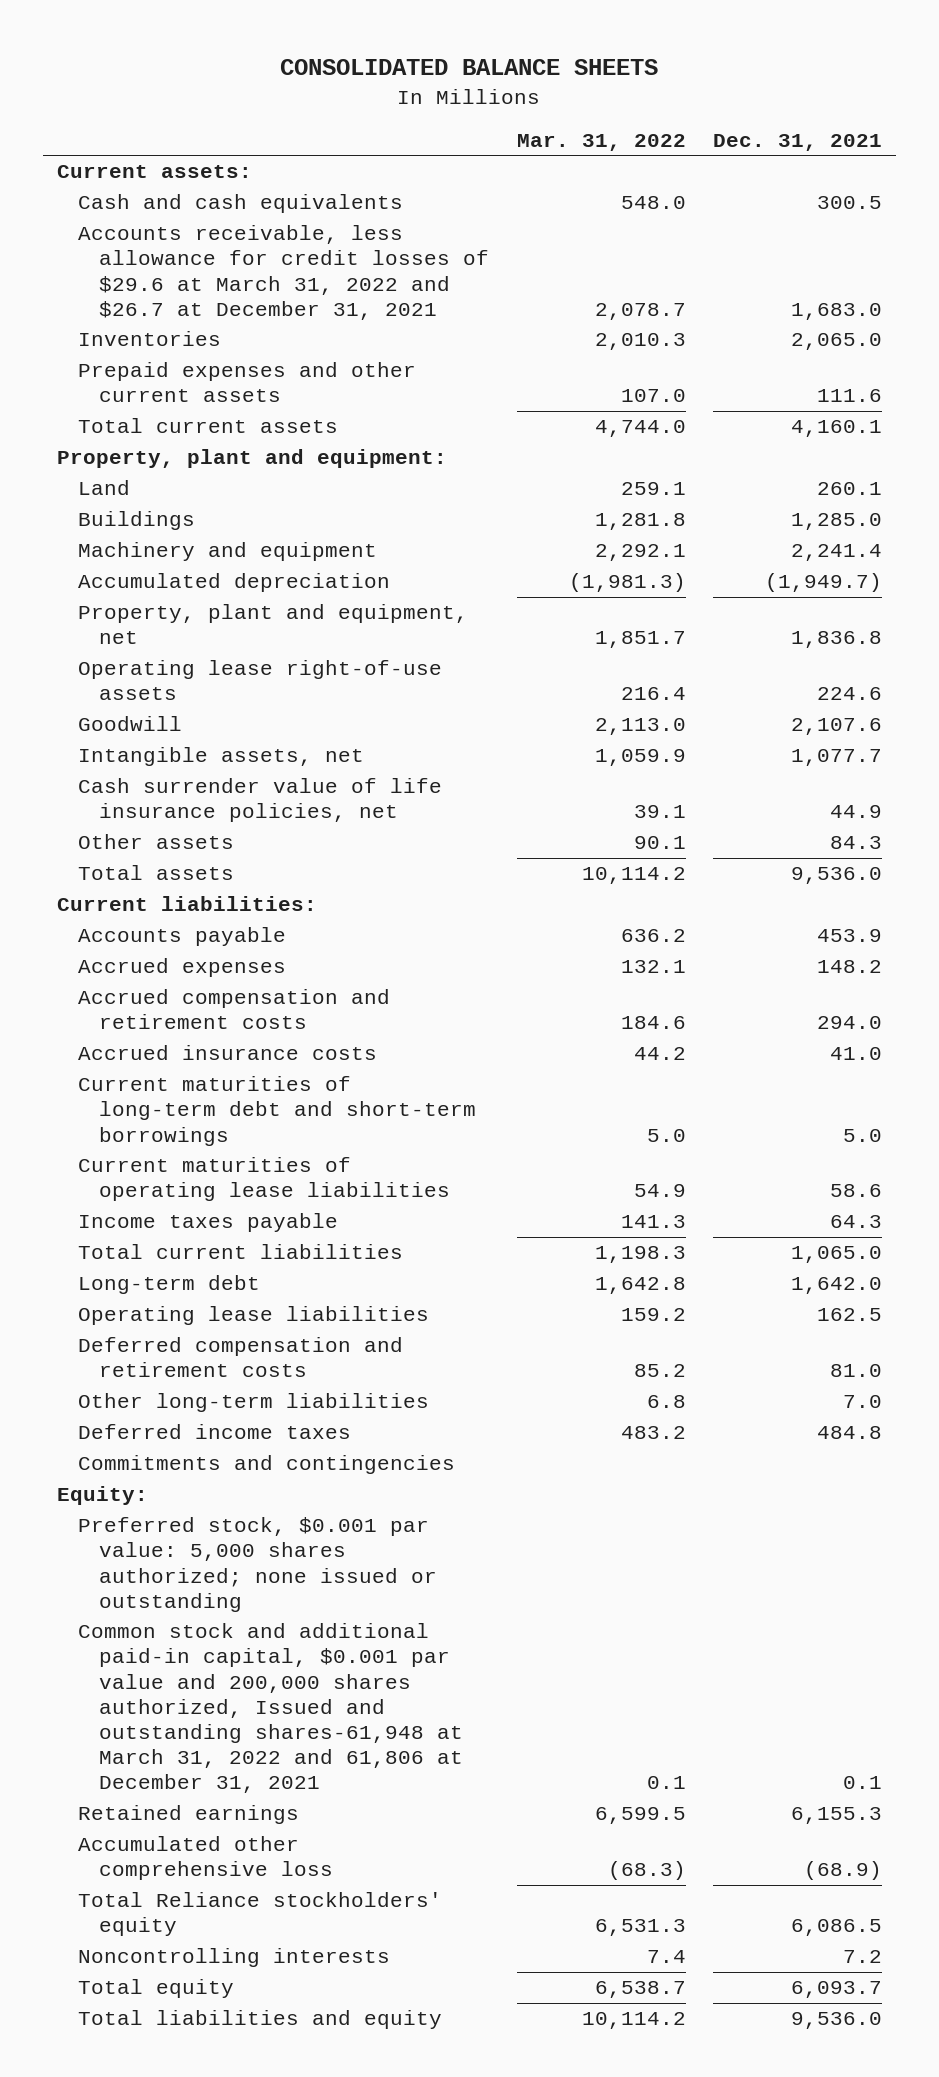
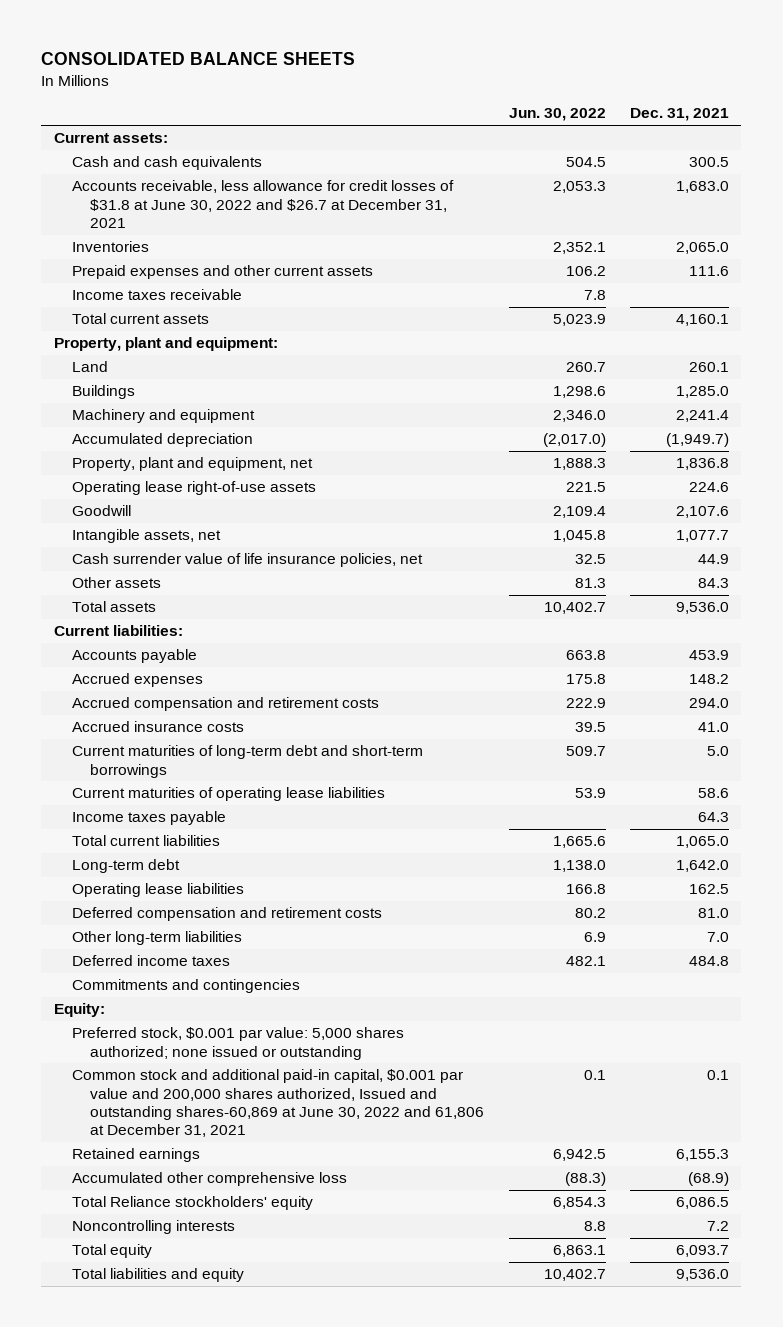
- | Mar. 31, 2022 | Dec. 31, 2021
+ | Jun. 30, 2022 | Dec. 31, 2021
- Accounts receivable, less allowance for credit losses of $29.6 at March 31, 2022 and $26.7 at December 31, 2021 | 2,078.7 | 1,683.0
+ Accounts receivable, less allowance for credit losses of $31.8 at June 30, 2022 and $26.7 at December 31, 2021 | 2,053.3 | 1,683.0
+ Income taxes receivable | 7.8 |
- Common stock and additional paid-in capital, $0.001 par value and 200,000 shares authorized, Issued and outstanding shares-61,948 at March 31, 2022 and 61,806 at December 31, 2021 | 0.1 | 0.1
+ Common stock and additional paid-in capital, $0.001 par value and 200,000 shares authorized, Issued and outstanding shares-60,869 at June 30, 2022 and 61,806 at December 31, 2021 | 0.1 | 0.1

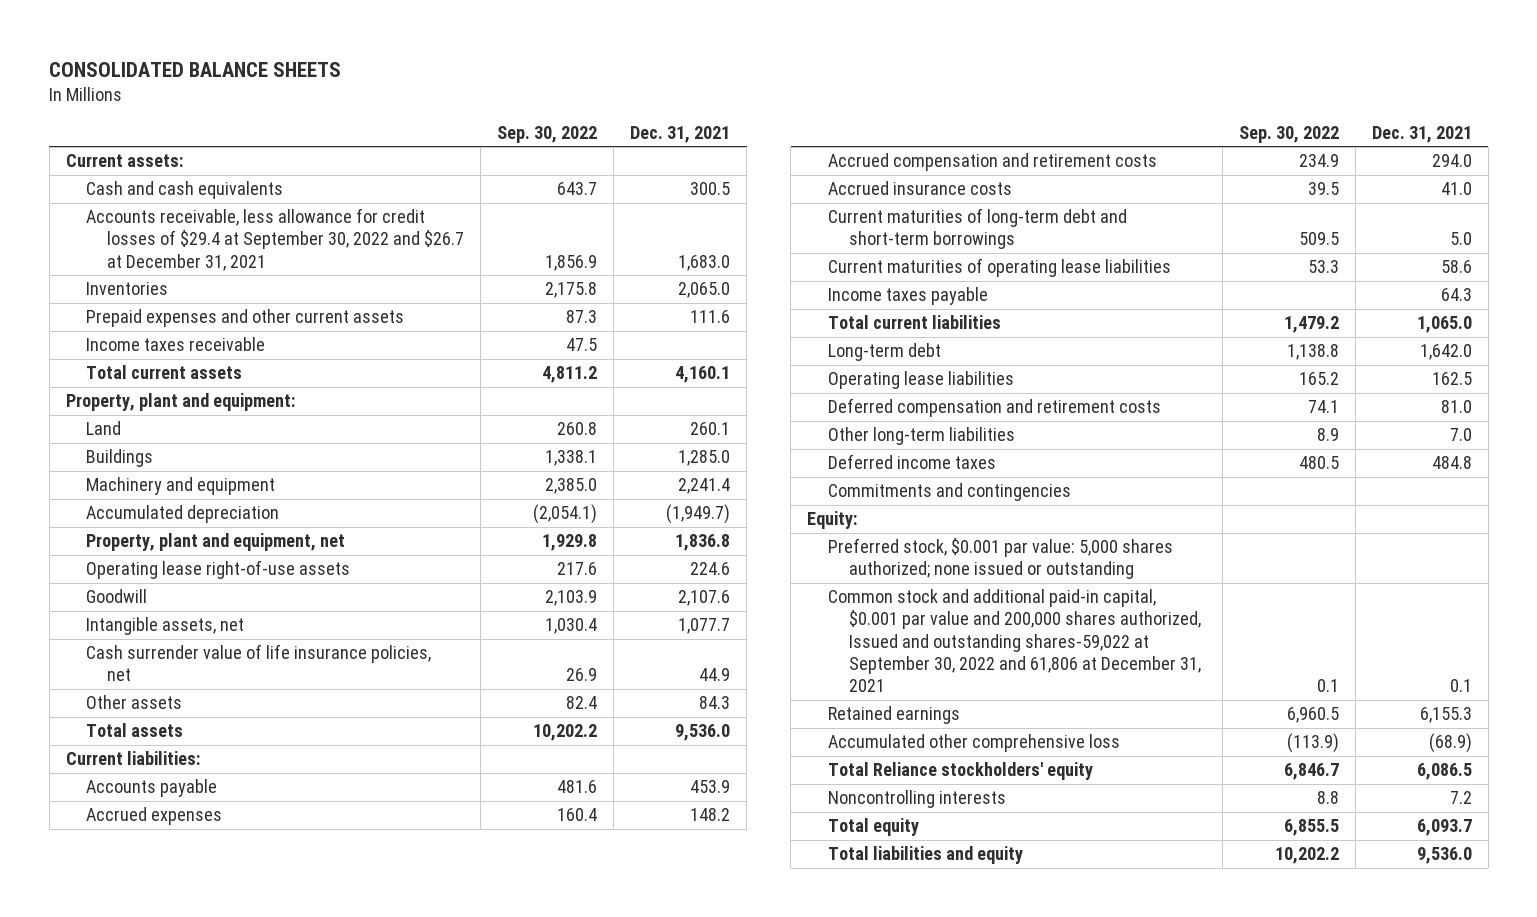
- | Jun. 30, 2022 | Dec. 31, 2021
+ | Sep. 30, 2022 | Dec. 31, 2021
- Accounts receivable, less allowance for credit losses of $31.8 at June 30, 2022 and $26.7 at December 31, 2021 | 2,053.3 | 1,683.0
+ Accounts receivable, less allowance for credit losses of $29.4 at September 30, 2022 and $26.7 at December 31, 2021 | 1,856.9 | 1,683.0
- Common stock and additional paid-in capital, $0.001 par value and 200,000 shares authorized, Issued and outstanding shares-60,869 at June 30, 2022 and 61,806 at December 31, 2021 | 0.1 | 0.1
+ Common stock and additional paid-in capital, $0.001 par value and 200,000 shares authorized, Issued and outstanding shares-59,022 at September 30, 2022 and 61,806 at December 31, 2021 | 0.1 | 0.1

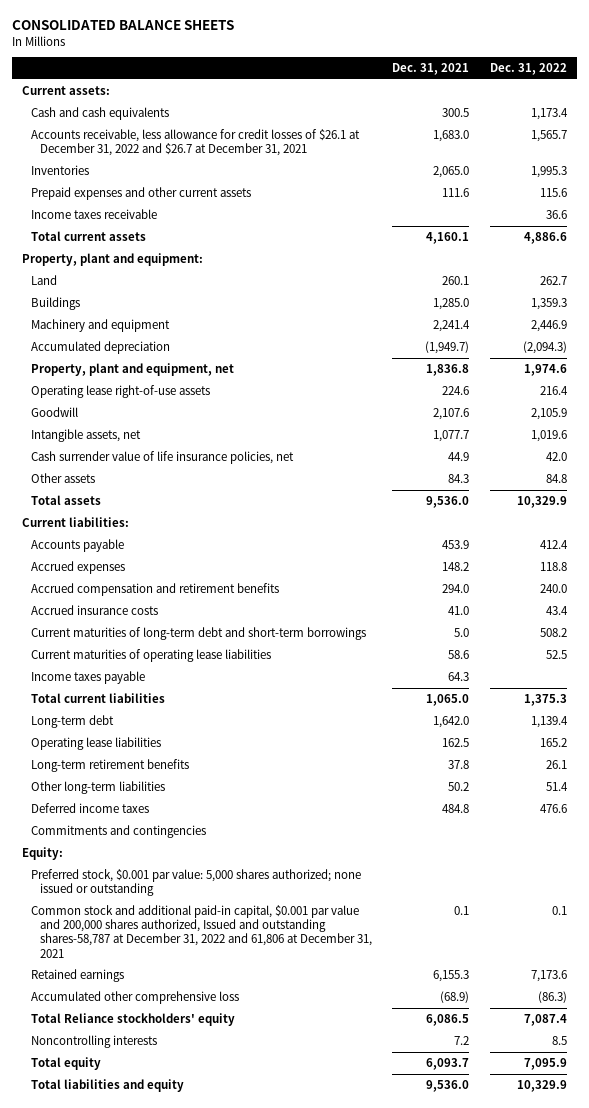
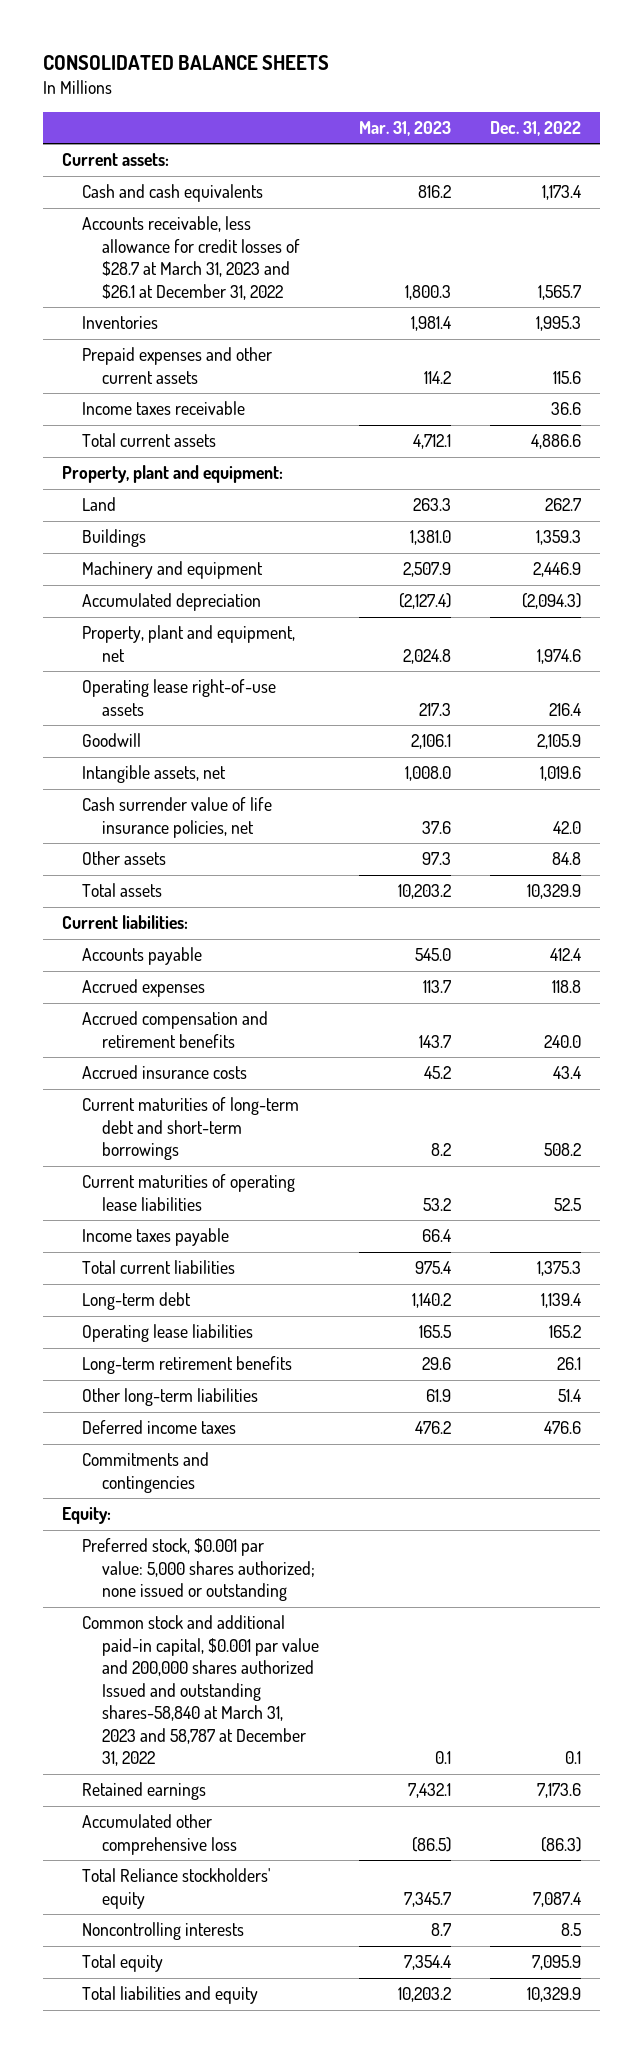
- | Dec. 31, 2021 | Dec. 31, 2022
+ | Mar. 31, 2023 | Dec. 31, 2022
- Accounts receivable, less allowance for credit losses of $26.1 at December 31, 2022 and $26.7 at December 31, 2021 | 1,683.0 | 1,565.7
+ Accounts receivable, less allowance for credit losses of $28.7 at March 31, 2023 and $26.1 at December 31, 2022 | 1,800.3 | 1,565.7
- Common stock and additional paid-in capital, $0.001 par value and 200,000 shares authorized, Issued and outstanding shares-58,787 at December 31, 2022 and 61,806 at December 31, 2021 | 0.1 | 0.1
+ Common stock and additional paid-in capital, $0.001 par value and 200,000 shares authorized Issued and outstanding shares-58,840 at March 31, 2023 and 58,787 at December 31, 2022 | 0.1 | 0.1

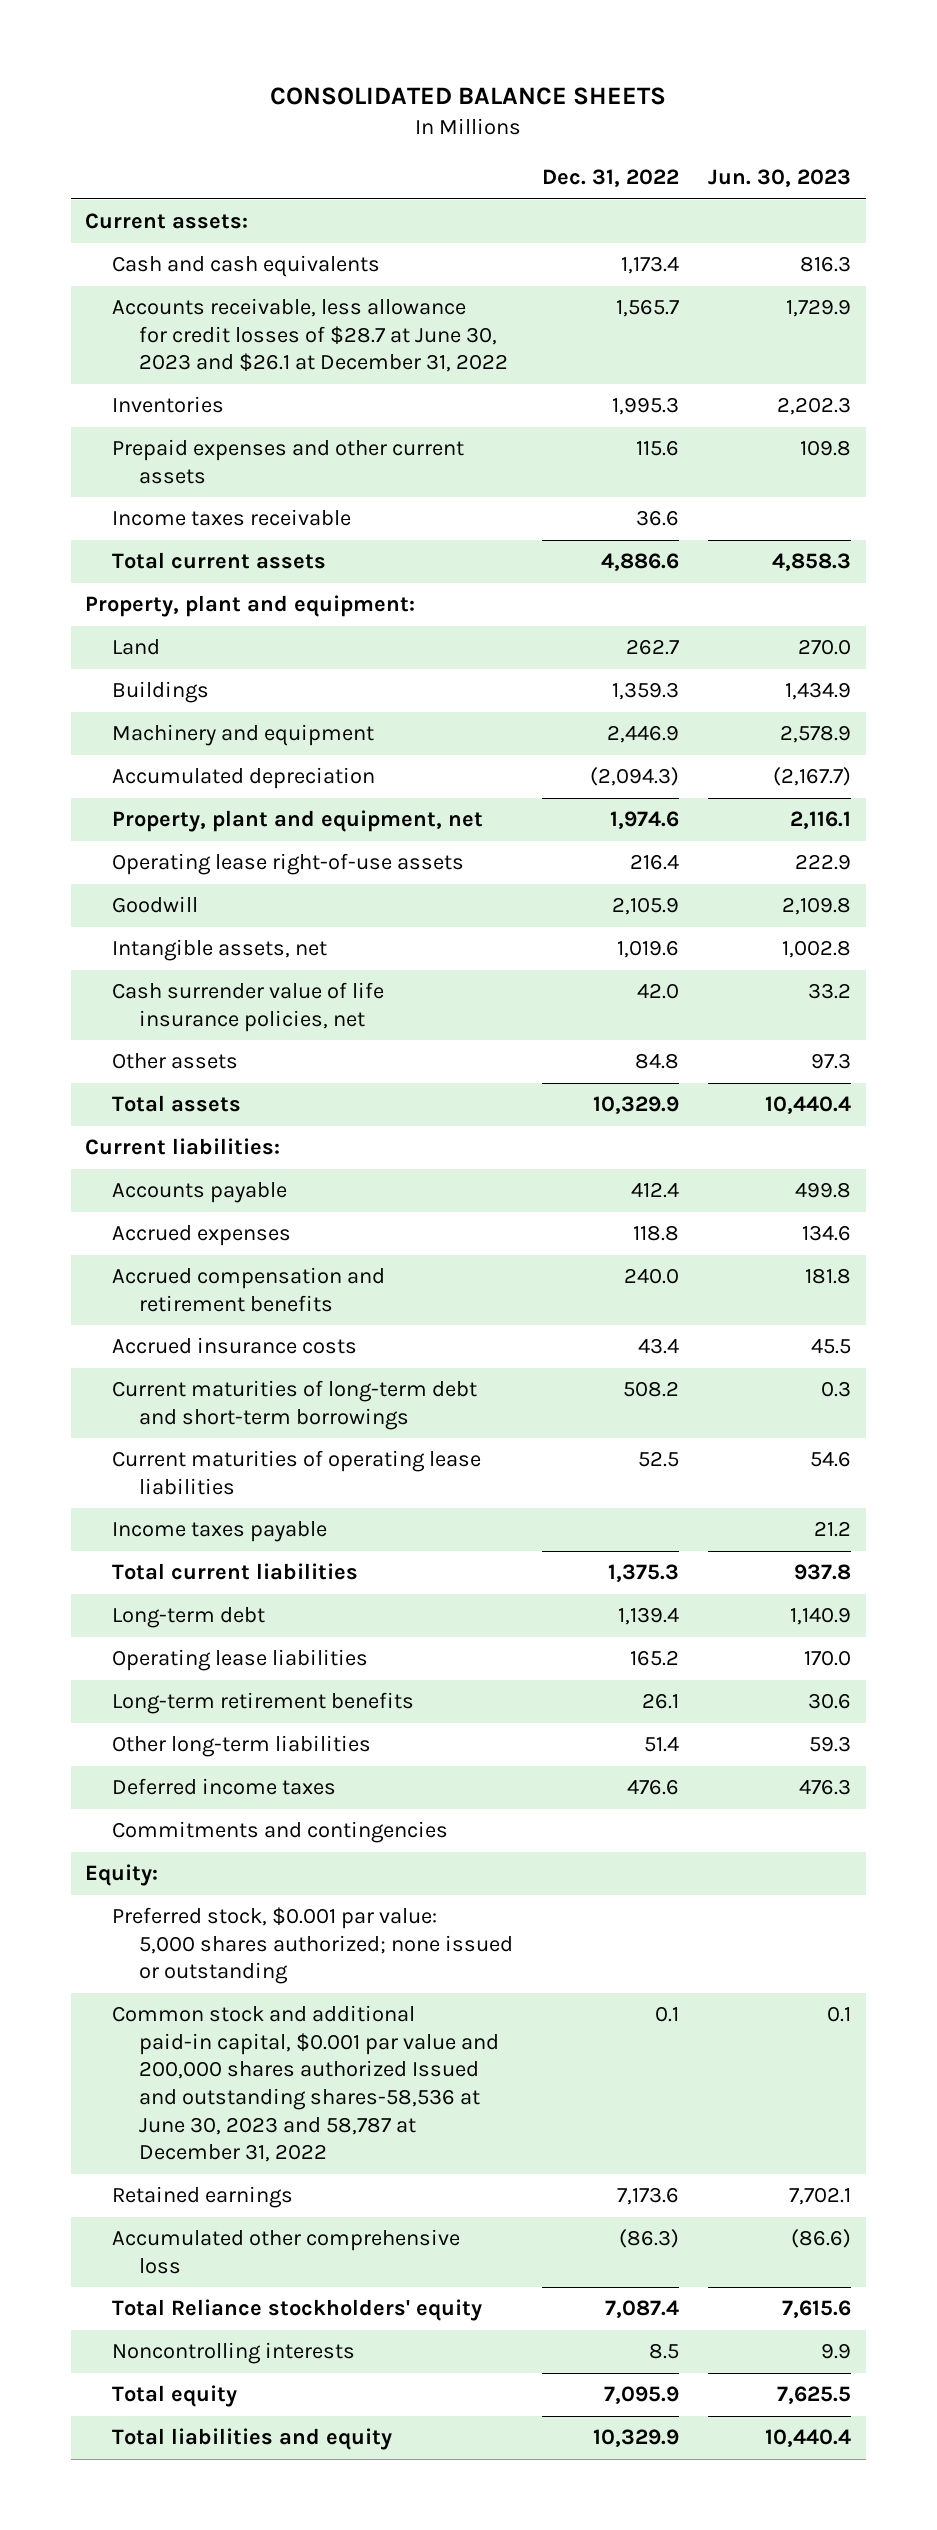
- | Mar. 31, 2023 | Dec. 31, 2022
+ | Dec. 31, 2022 | Jun. 30, 2023
- Accounts receivable, less allowance for credit losses of $28.7 at March 31, 2023 and $26.1 at December 31, 2022 | 1,800.3 | 1,565.7
+ Accounts receivable, less allowance for credit losses of $28.7 at June 30, 2023 and $26.1 at December 31, 2022 | 1,565.7 | 1,729.9
- Common stock and additional paid-in capital, $0.001 par value and 200,000 shares authorized Issued and outstanding shares-58,840 at March 31, 2023 and 58,787 at December 31, 2022 | 0.1 | 0.1
+ Common stock and additional paid-in capital, $0.001 par value and 200,000 shares authorized Issued and outstanding shares-58,536 at June 30, 2023 and 58,787 at December 31, 2022 | 0.1 | 0.1

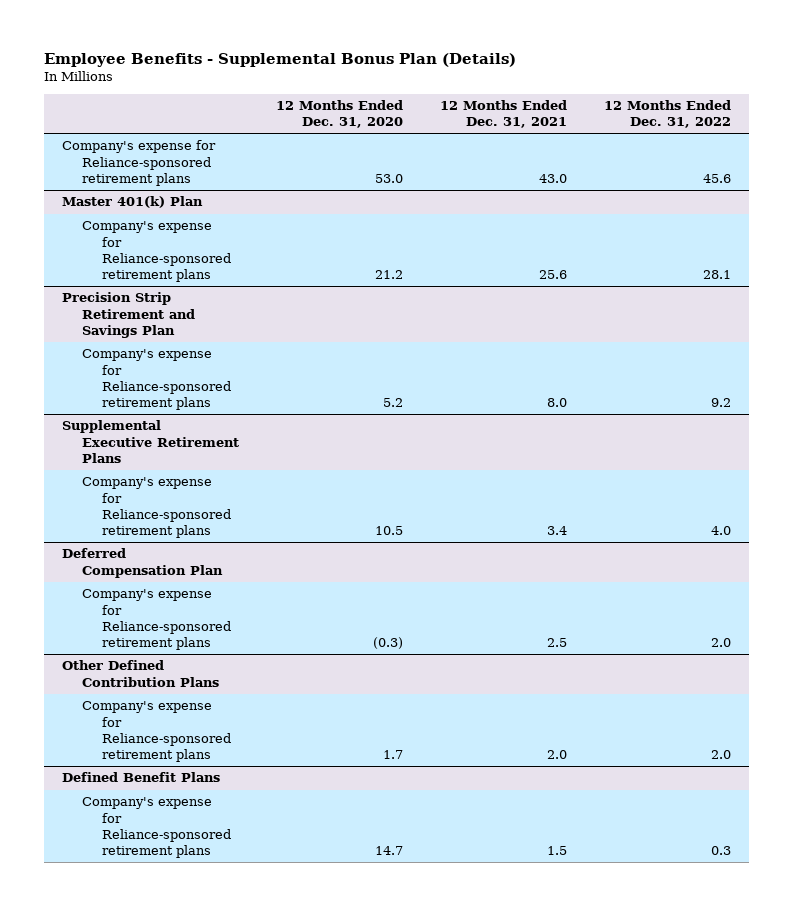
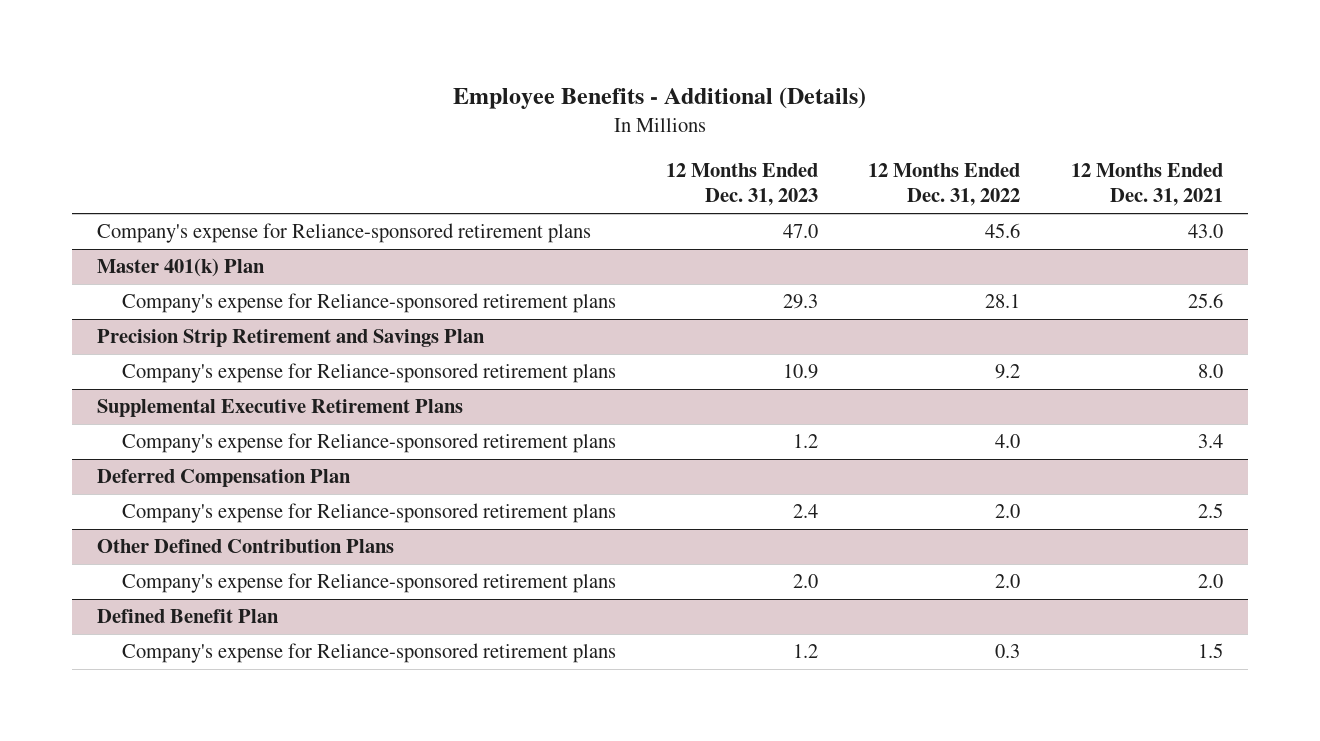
- Employee Benefits - Supplemental Bonus Plan (Details)
+ Employee Benefits - Additional (Details)
- | 12 Months Ended Dec. 31, 2020 | 12 Months Ended Dec. 31, 2021 | 12 Months Ended Dec. 31, 2022
+ | 12 Months Ended Dec. 31, 2023 | 12 Months Ended Dec. 31, 2022 | 12 Months Ended Dec. 31, 2021
- Defined Benefit Plans
+ Defined Benefit Plan

